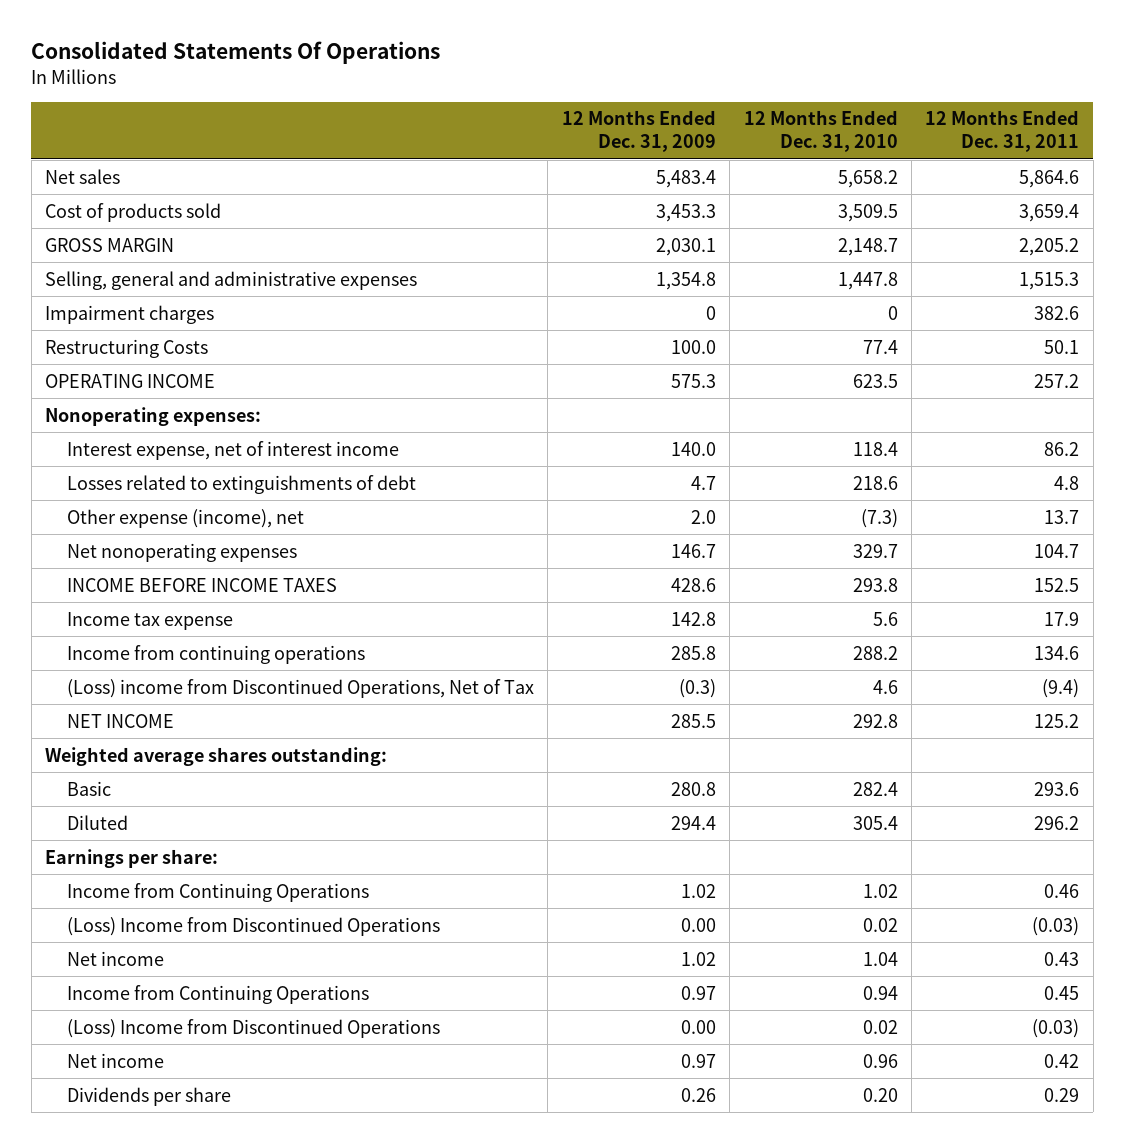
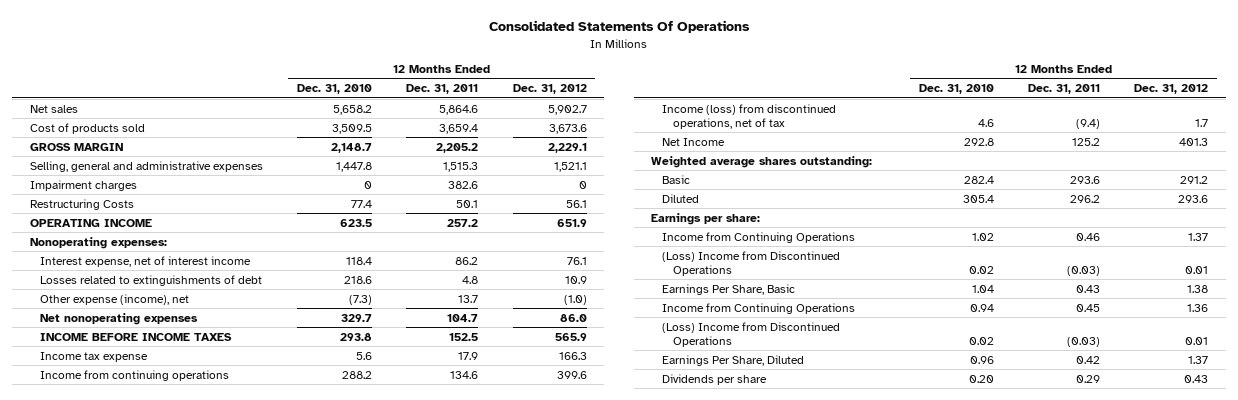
- | 12 Months Ended Dec. 31, 2009 | 12 Months Ended Dec. 31, 2010 | 12 Months Ended Dec. 31, 2011
+ | 12 Months Ended Dec. 31, 2010 | 12 Months Ended Dec. 31, 2011 | 12 Months Ended Dec. 31, 2012
- (Loss) income from Discontinued Operations, Net of Tax | (0.3) | 4.6 | (9.4)
- NET INCOME | 285.5 | 292.8 | 125.2
+ Income (loss) from discontinued operations, net of tax | 4.6 | (9.4) | 1.7
+ Net Income | 292.8 | 125.2 | 401.3
- Net income | 1.02 | 1.04 | 0.43
+ Earnings Per Share, Basic | 1.04 | 0.43 | 1.38
- Net income | 0.97 | 0.96 | 0.42
+ Earnings Per Share, Diluted | 0.96 | 0.42 | 1.37

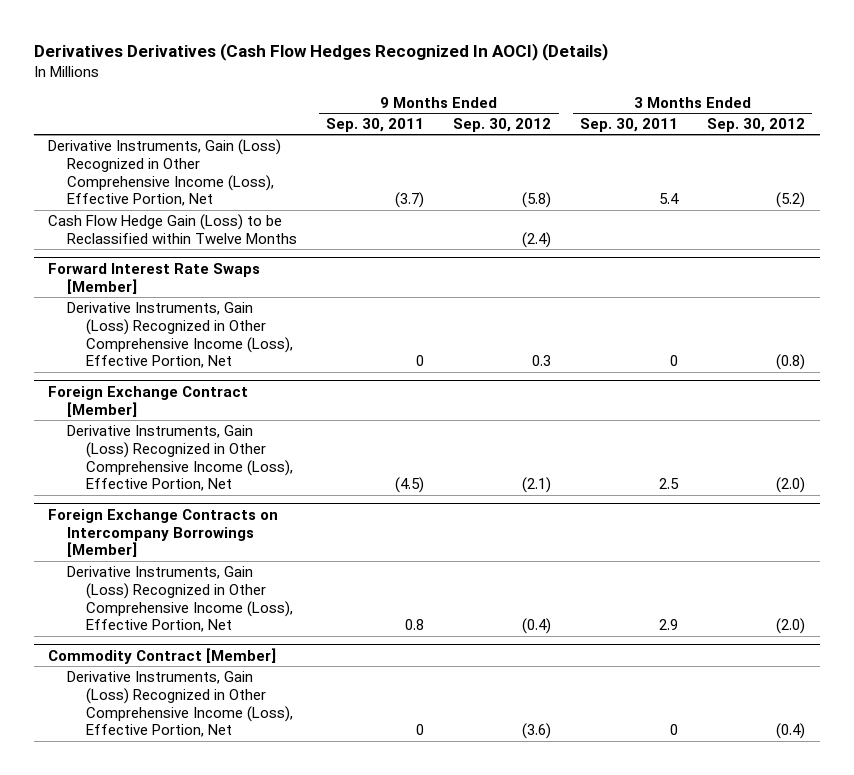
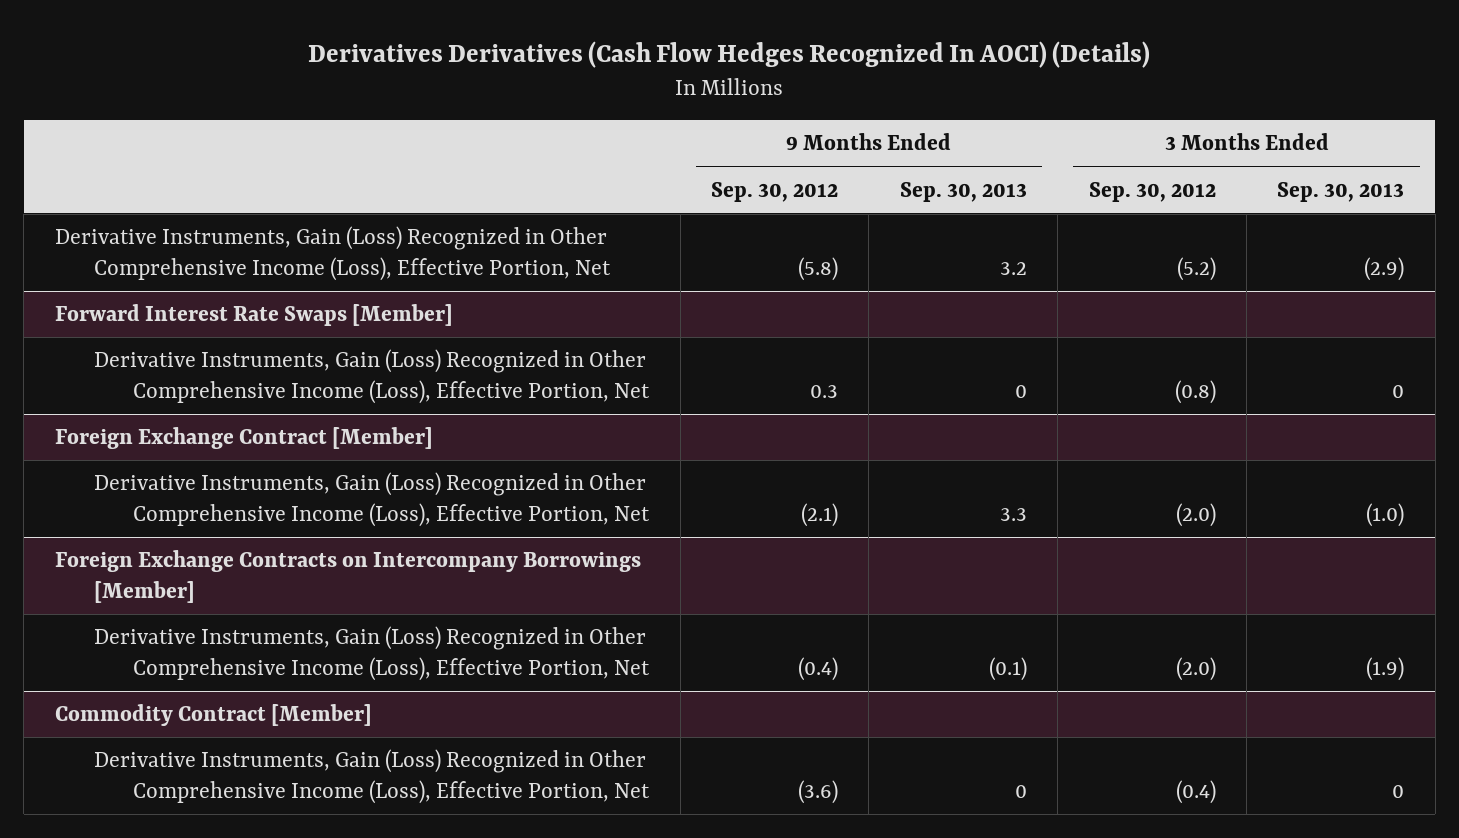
- | 9 Months Ended Sep. 30, 2011 | 9 Months Ended Sep. 30, 2012 | 3 Months Ended Sep. 30, 2011 | 3 Months Ended Sep. 30, 2012
+ | 9 Months Ended Sep. 30, 2012 | 9 Months Ended Sep. 30, 2013 | 3 Months Ended Sep. 30, 2012 | 3 Months Ended Sep. 30, 2013
- Cash Flow Hedge Gain (Loss) to be Reclassified within Twelve Months | | (2.4) | |

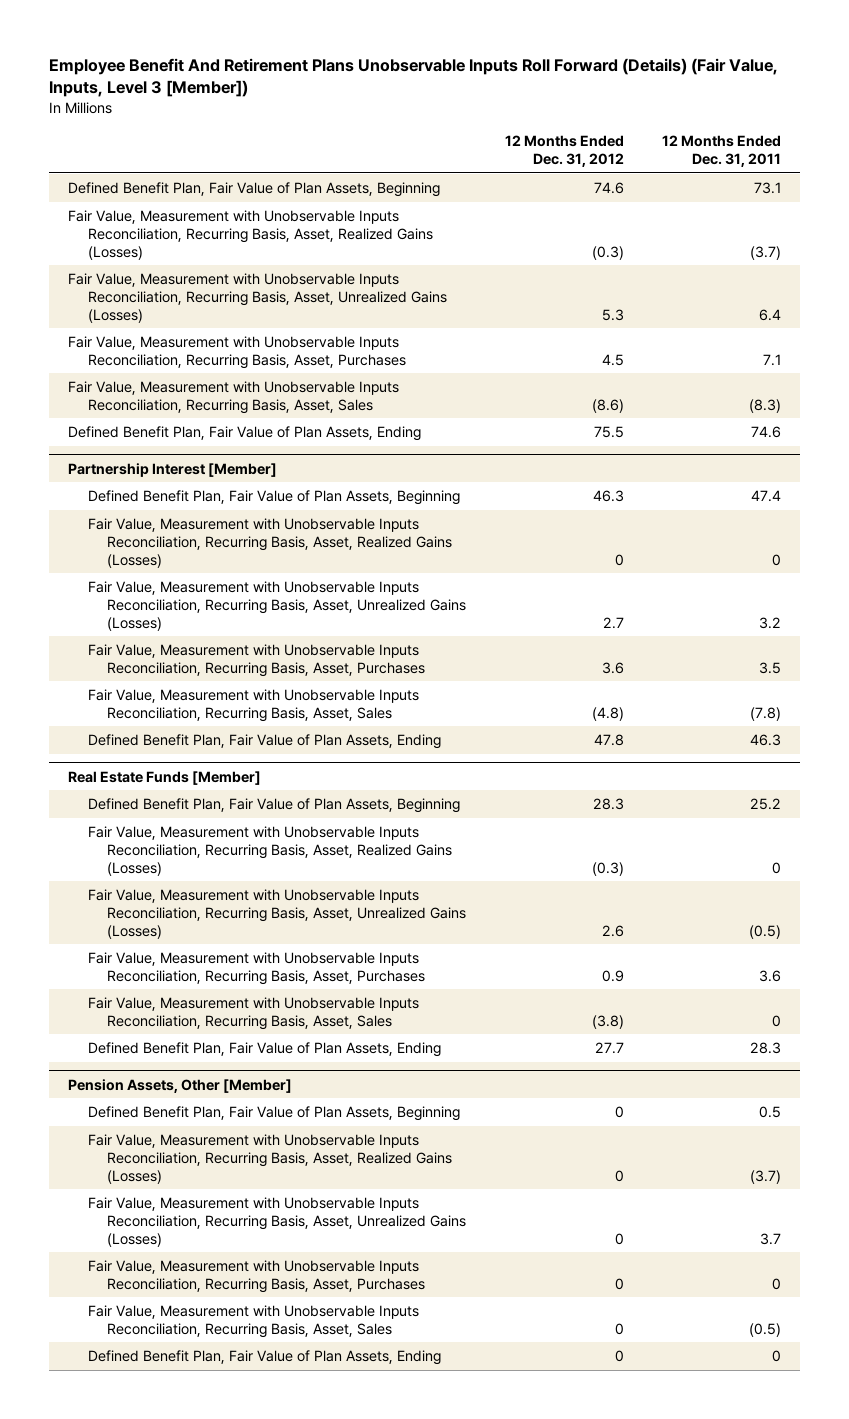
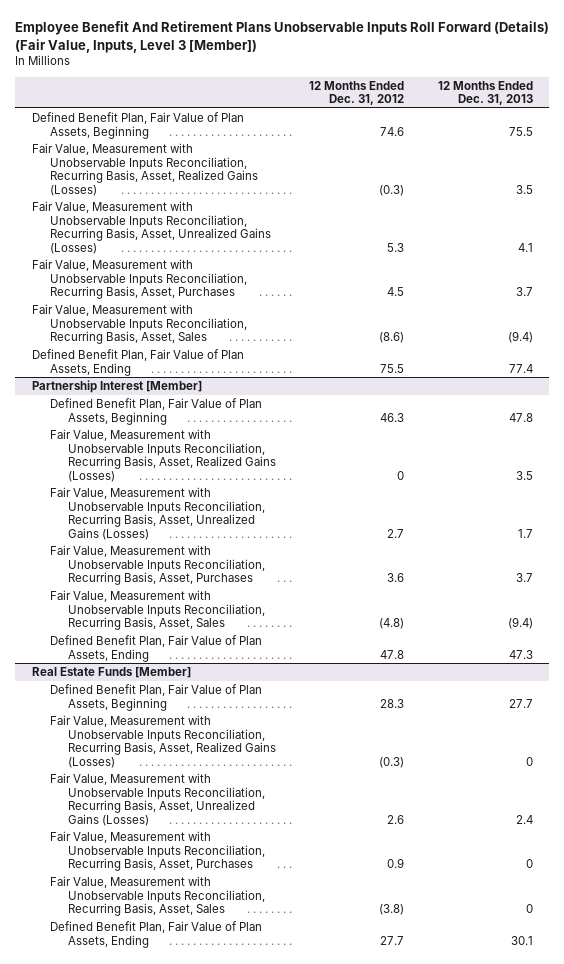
- | 12 Months Ended Dec. 31, 2012 | 12 Months Ended Dec. 31, 2011
+ | 12 Months Ended Dec. 31, 2012 | 12 Months Ended Dec. 31, 2013
- Pension Assets, Other [Member]
- Defined Benefit Plan, Fair Value of Plan Assets, Beginning | 0 | 0.5
- Fair Value, Measurement with Unobservable Inputs Reconciliation, Recurring Basis, Asset, Realized Gains (Losses) | 0 | (3.7)
- Fair Value, Measurement with Unobservable Inputs Reconciliation, Recurring Basis, Asset, Unrealized Gains (Losses) | 0 | 3.7
- Fair Value, Measurement with Unobservable Inputs Reconciliation, Recurring Basis, Asset, Purchases | 0 | 0
- Fair Value, Measurement with Unobservable Inputs Reconciliation, Recurring Basis, Asset, Sales | 0 | (0.5)
- Defined Benefit Plan, Fair Value of Plan Assets, Ending | 0 | 0

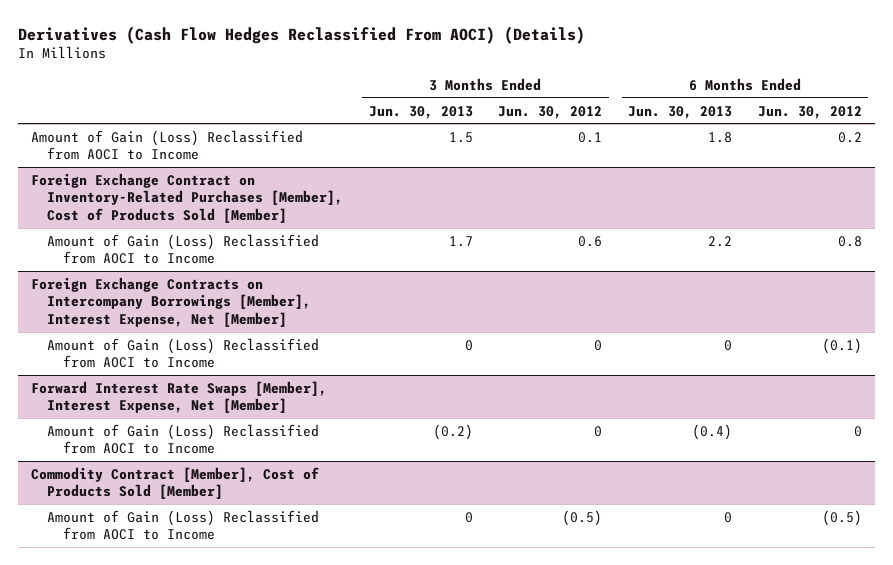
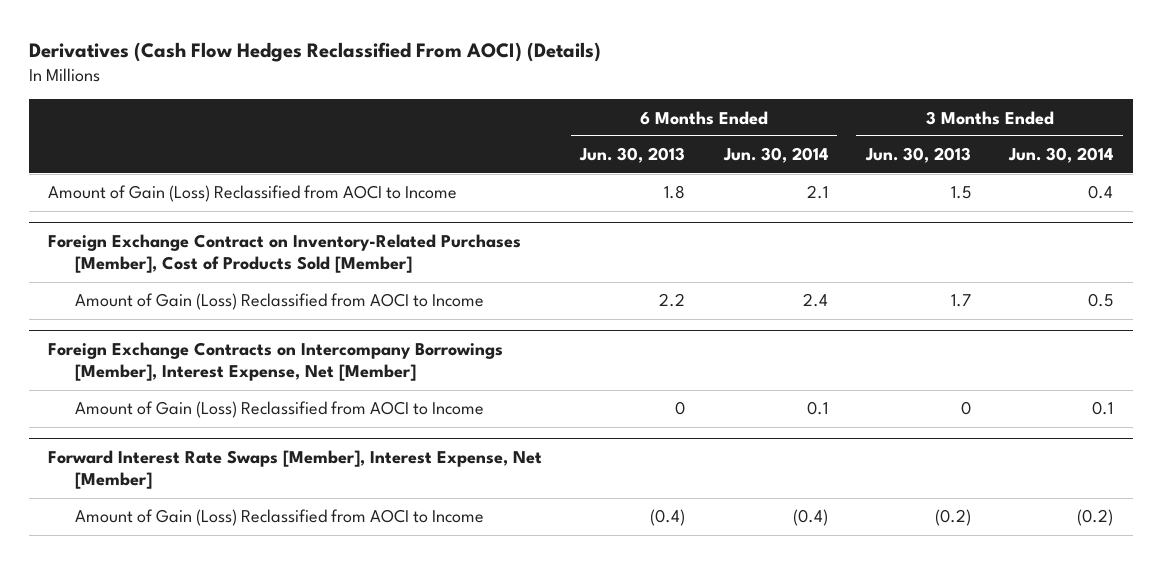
- | 3 Months Ended Jun. 30, 2013 | 3 Months Ended Jun. 30, 2012 | 6 Months Ended Jun. 30, 2013 | 6 Months Ended Jun. 30, 2012
+ | 6 Months Ended Jun. 30, 2013 | 6 Months Ended Jun. 30, 2014 | 3 Months Ended Jun. 30, 2013 | 3 Months Ended Jun. 30, 2014
- Commodity Contract [Member], Cost of Products Sold [Member]
- Amount of Gain (Loss) Reclassified from AOCI to Income | 0 | (0.5) | 0 | (0.5)

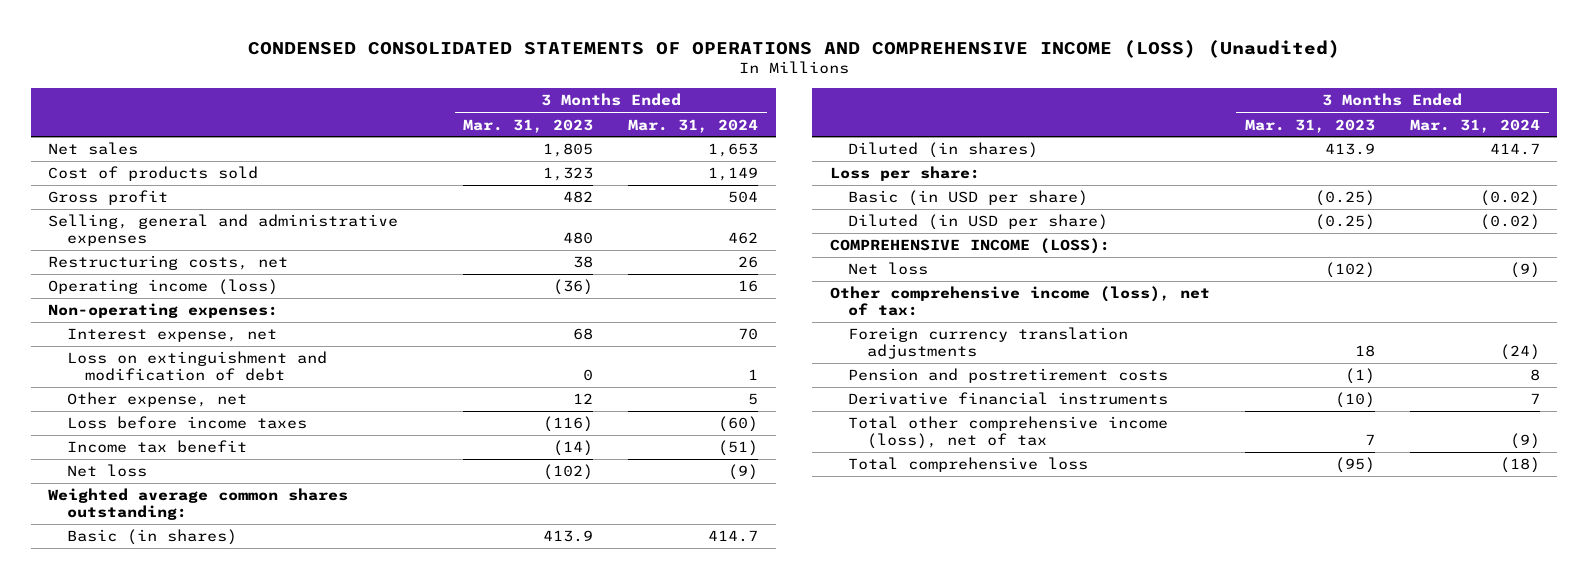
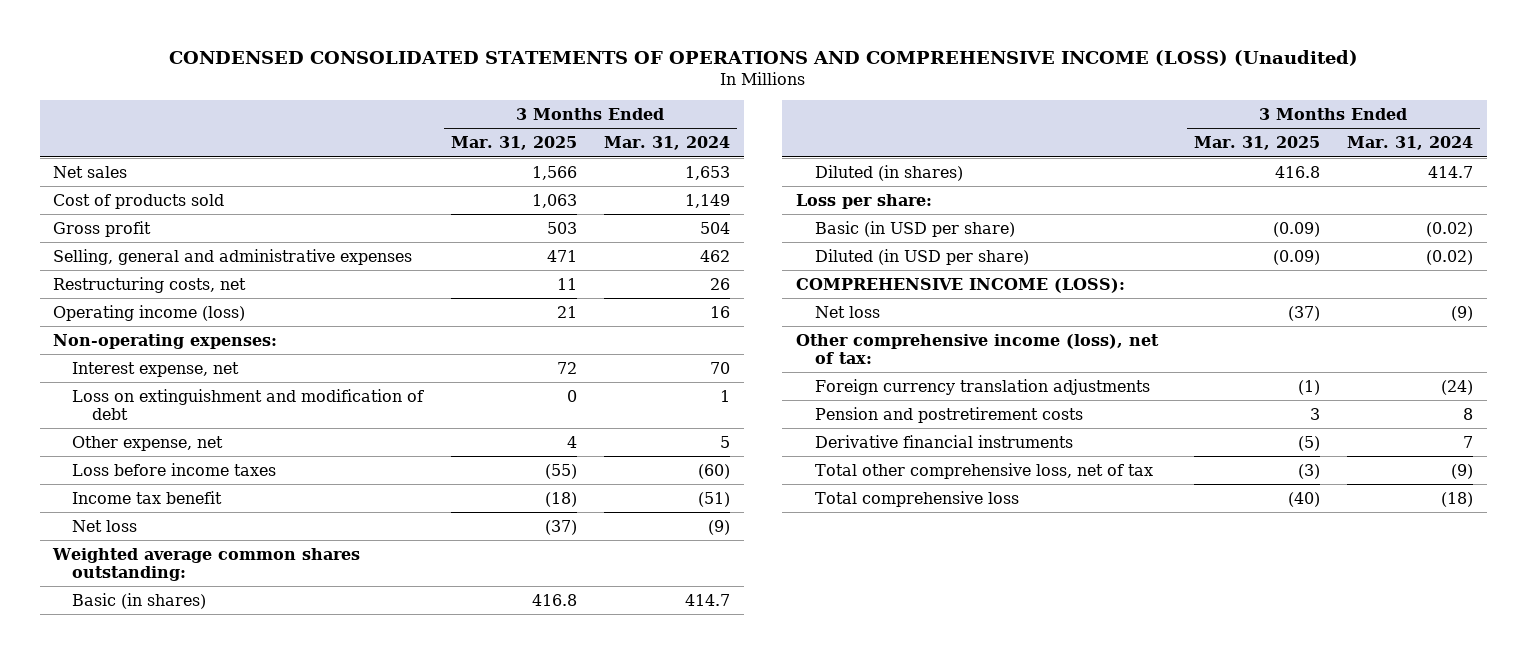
- | 3 Months Ended Mar. 31, 2023 | 3 Months Ended Mar. 31, 2024
+ | 3 Months Ended Mar. 31, 2025 | 3 Months Ended Mar. 31, 2024
- Total other comprehensive income (loss), net of tax | 7 | (9)
+ Total other comprehensive loss, net of tax | (3) | (9)

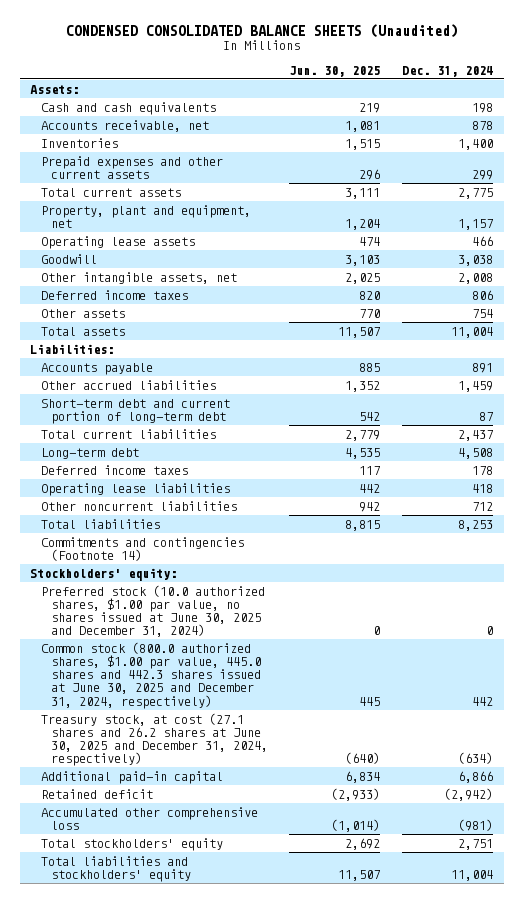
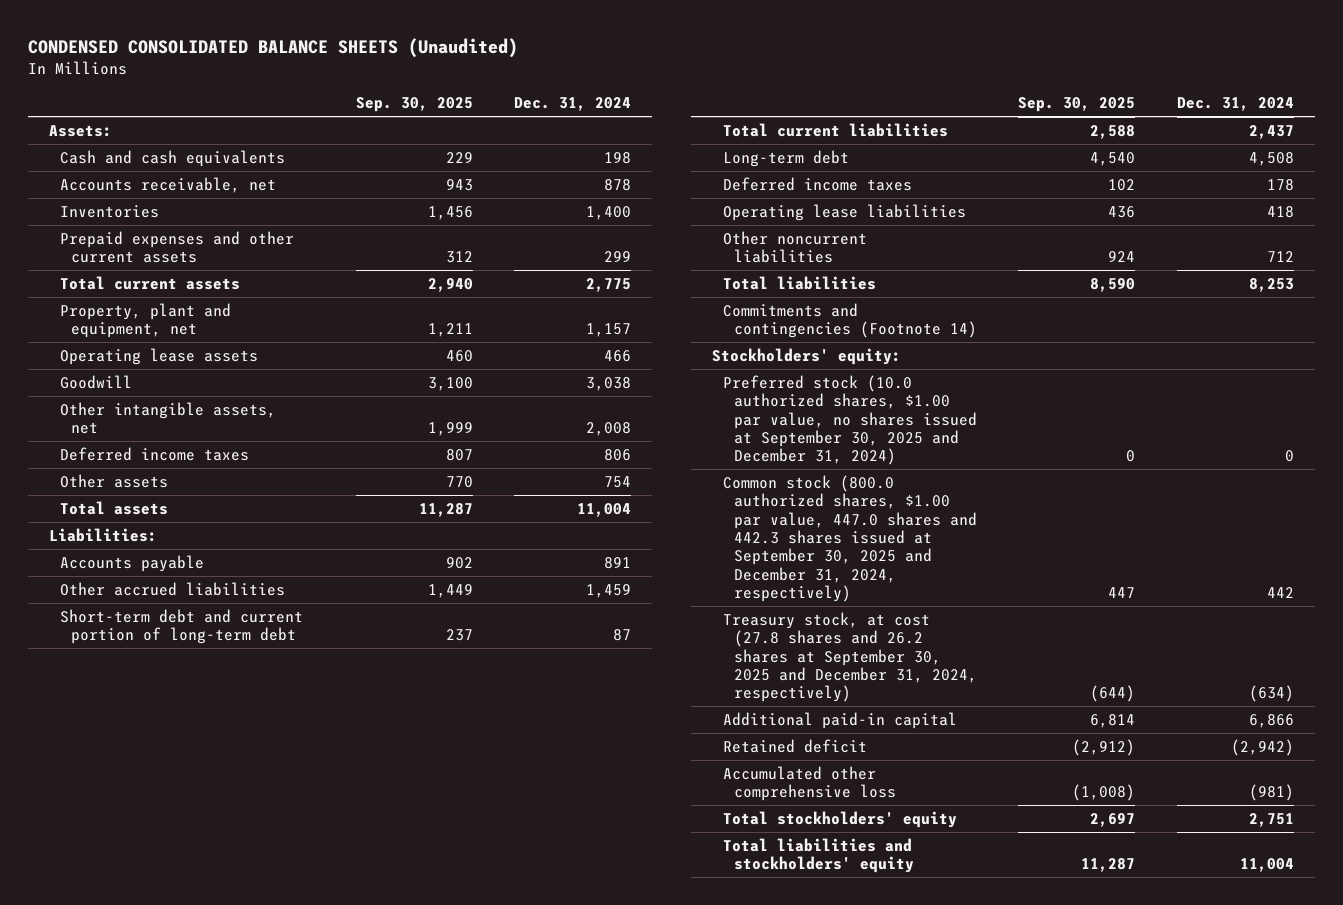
- | Jun. 30, 2025 | Dec. 31, 2024
+ | Sep. 30, 2025 | Dec. 31, 2024
- Preferred stock (10.0 authorized shares, $1.00 par value, no shares issued at June 30, 2025 and December 31, 2024) | 0 | 0
- Common stock (800.0 authorized shares, $1.00 par value, 445.0 shares and 442.3 shares issued at June 30, 2025 and December 31, 2024, respectively) | 445 | 442
- Treasury stock, at cost (27.1 shares and 26.2 shares at June 30, 2025 and December 31, 2024, respectively) | (640) | (634)
+ Preferred stock (10.0 authorized shares, $1.00 par value, no shares issued at September 30, 2025 and December 31, 2024) | 0 | 0
+ Common stock (800.0 authorized shares, $1.00 par value, 447.0 shares and 442.3 shares issued at September 30, 2025 and December 31, 2024, respectively) | 447 | 442
+ Treasury stock, at cost (27.8 shares and 26.2 shares at September 30, 2025 and December 31, 2024, respectively) | (644) | (634)

